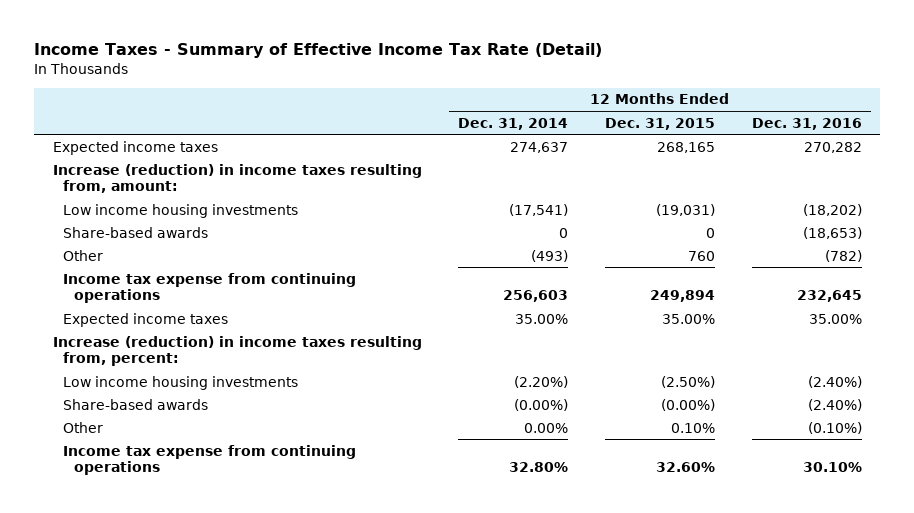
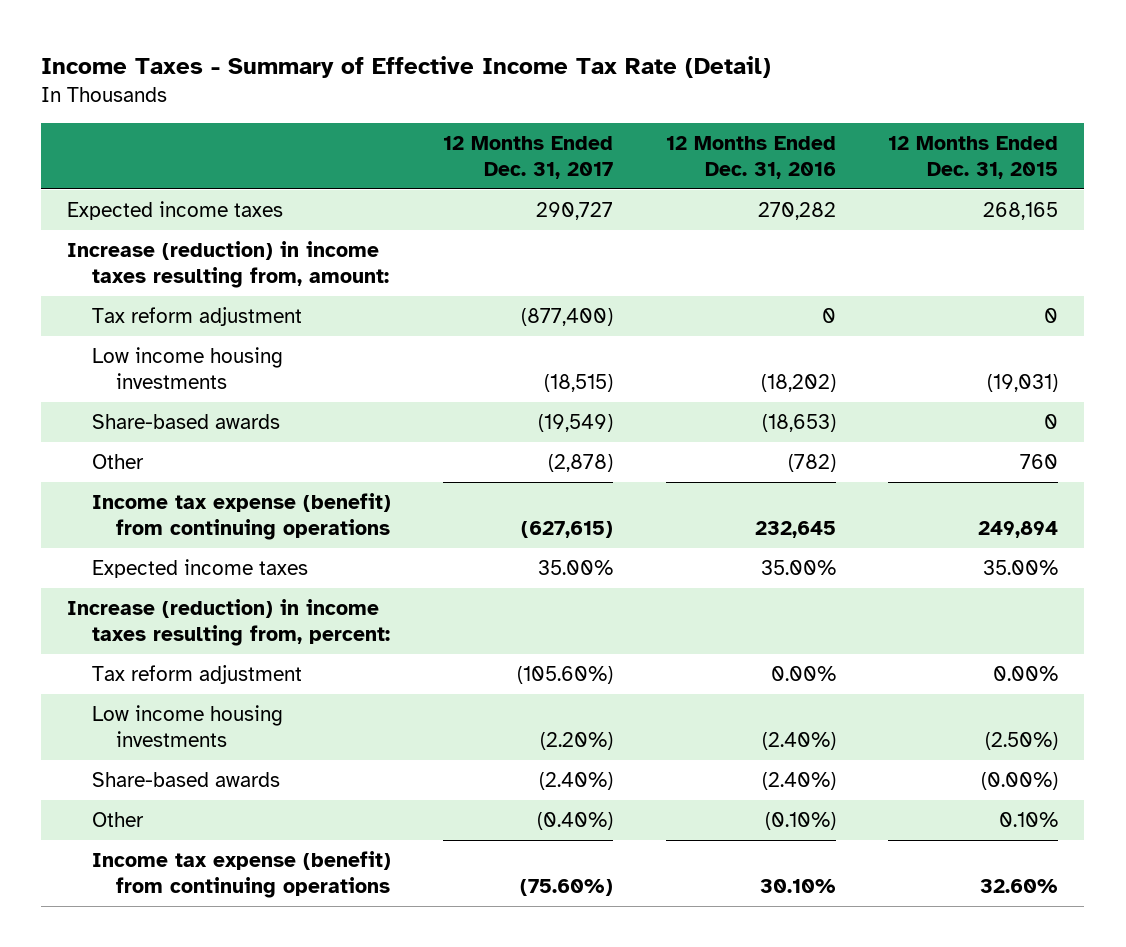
- | 12 Months Ended Dec. 31, 2014 | 12 Months Ended Dec. 31, 2015 | 12 Months Ended Dec. 31, 2016
+ | 12 Months Ended Dec. 31, 2017 | 12 Months Ended Dec. 31, 2016 | 12 Months Ended Dec. 31, 2015
+ Tax reform adjustment | (877,400) | 0 | 0
- Income tax expense from continuing operations | 256,603 | 249,894 | 232,645
+ Income tax expense (benefit) from continuing operations | (627,615) | 232,645 | 249,894
+ Tax reform adjustment | (105.60%) | 0.00% | 0.00%
- Income tax expense from continuing operations | 32.80% | 32.60% | 30.10%
+ Income tax expense (benefit) from continuing operations | (75.60%) | 30.10% | 32.60%

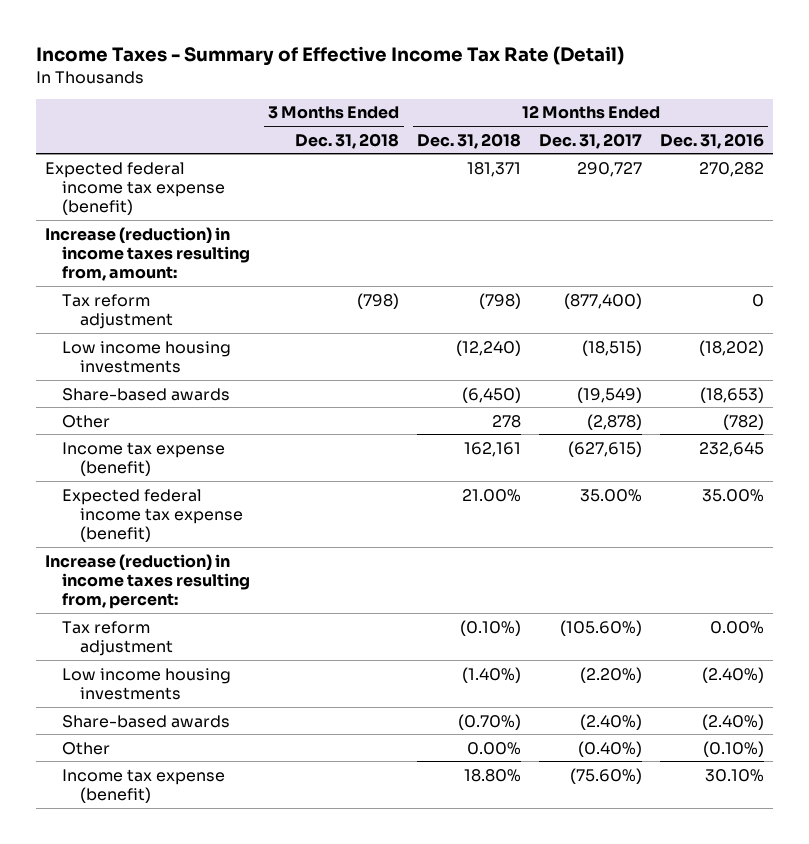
- | 12 Months Ended Dec. 31, 2017 | 12 Months Ended Dec. 31, 2016 | 12 Months Ended Dec. 31, 2015
+ | 3 Months Ended Dec. 31, 2018 | 12 Months Ended Dec. 31, 2018 | 12 Months Ended Dec. 31, 2017 | 12 Months Ended Dec. 31, 2016
- Expected income taxes | 290,727 | 270,282 | 268,165
+ Expected federal income tax expense (benefit) | | 181,371 | 290,727 | 270,282
- Income tax expense (benefit) from continuing operations | (627,615) | 232,645 | 249,894
- Expected income taxes | 35.00% | 35.00% | 35.00%
+ Income tax expense (benefit) | | 162,161 | (627,615) | 232,645
+ Expected federal income tax expense (benefit) | | 21.00% | 35.00% | 35.00%
- Income tax expense (benefit) from continuing operations | (75.60%) | 30.10% | 32.60%
+ Income tax expense (benefit) | | 18.80% | (75.60%) | 30.10%

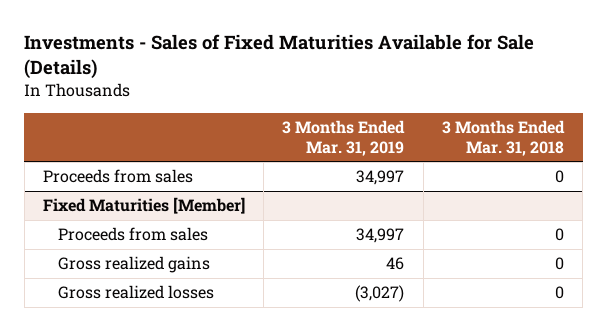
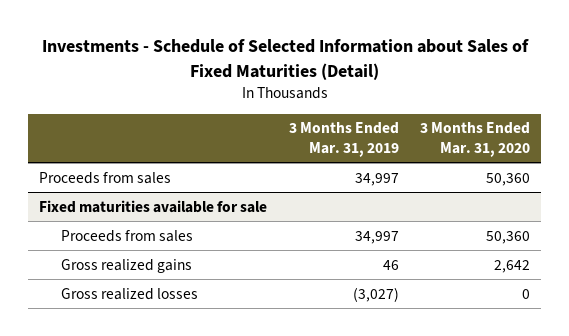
- Investments - Sales of Fixed Maturities Available for Sale (Details)
+ Investments - Schedule of Selected Information about Sales of Fixed Maturities (Detail)
- | 3 Months Ended Mar. 31, 2019 | 3 Months Ended Mar. 31, 2018
+ | 3 Months Ended Mar. 31, 2019 | 3 Months Ended Mar. 31, 2020
- Fixed Maturities [Member]
+ Fixed maturities available for sale

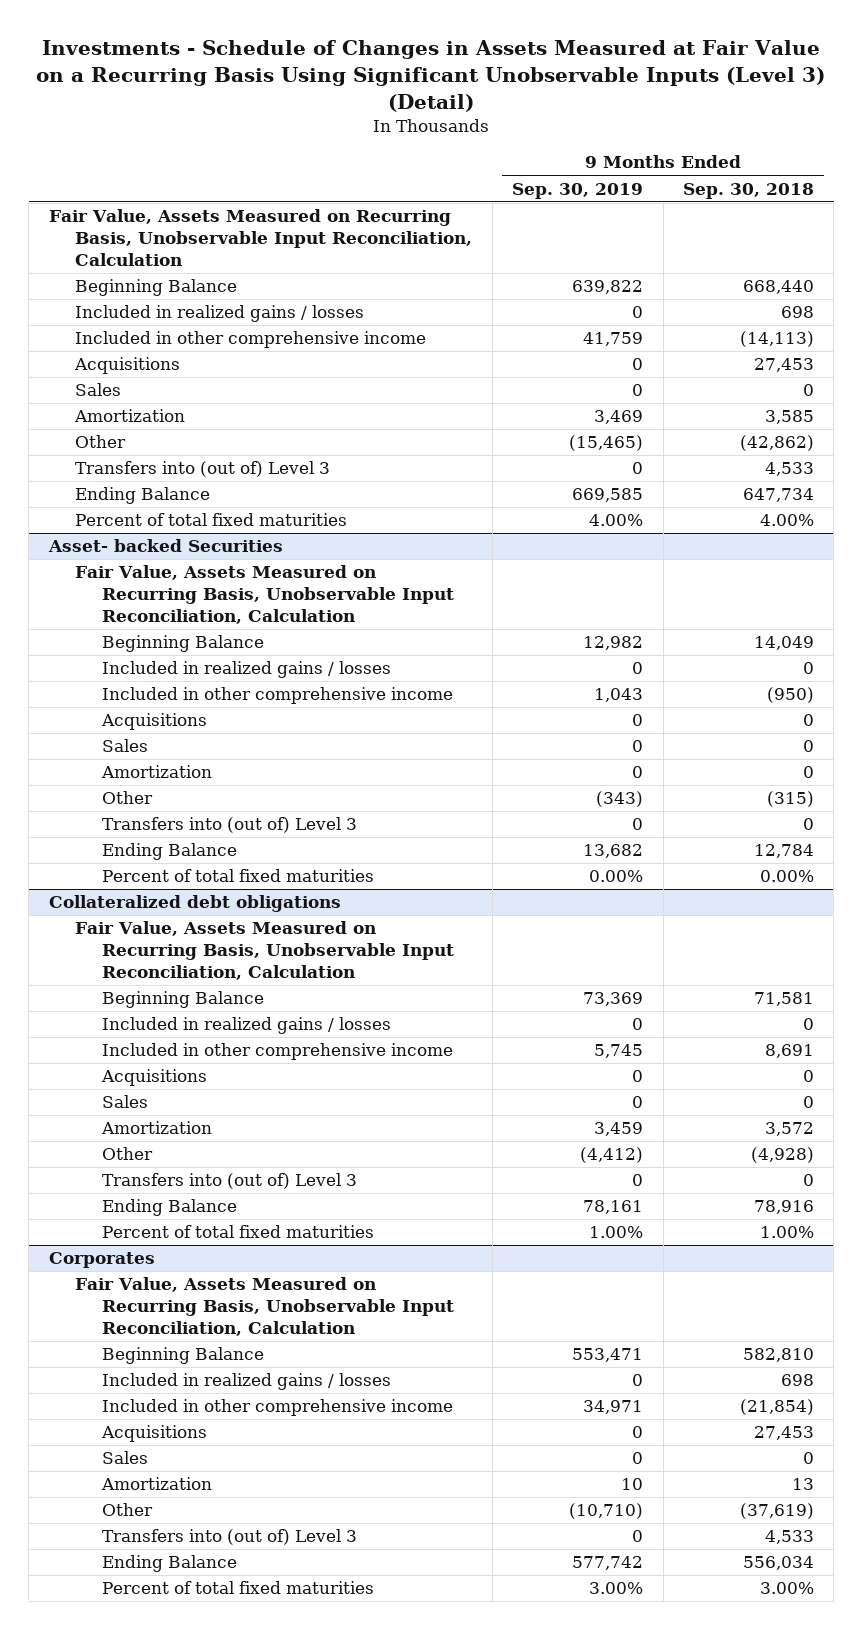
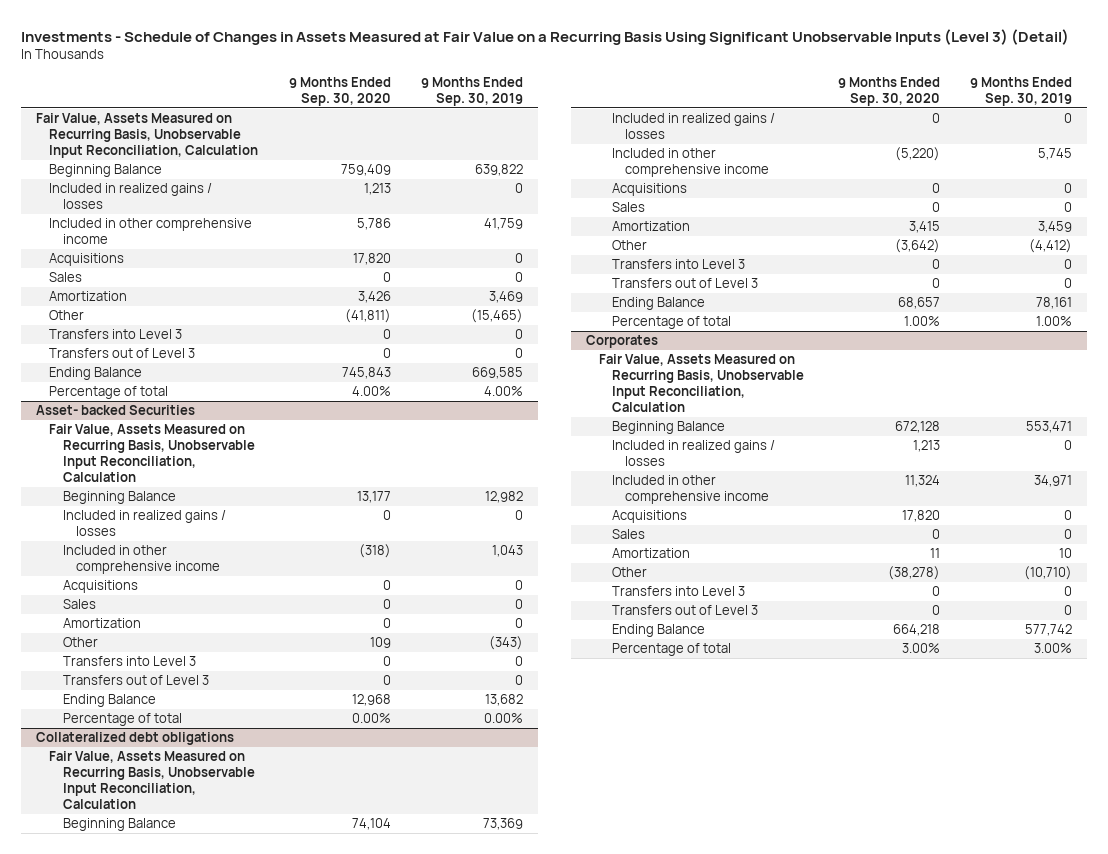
- | 9 Months Ended Sep. 30, 2019 | 9 Months Ended Sep. 30, 2018
+ | 9 Months Ended Sep. 30, 2020 | 9 Months Ended Sep. 30, 2019
- Transfers into (out of) Level 3 | 0 | 4,533
+ Transfers into Level 3 | 0 | 0
+ Transfers out of Level 3 | 0 | 0
- Percent of total fixed maturities | 4.00% | 4.00%
+ Percentage of total | 4.00% | 4.00%
@ Asset- backed Securities
- Transfers into (out of) Level 3 | 0 | 0
+ Transfers into Level 3 | 0 | 0
+ Transfers out of Level 3 | 0 | 0
- Percent of total fixed maturities | 0.00% | 0.00%
+ Percentage of total | 0.00% | 0.00%
@ Collateralized debt obligations
- Transfers into (out of) Level 3 | 0 | 0
+ Transfers into Level 3 | 0 | 0
+ Transfers out of Level 3 | 0 | 0
- Percent of total fixed maturities | 1.00% | 1.00%
+ Percentage of total | 1.00% | 1.00%
@ Corporates
- Transfers into (out of) Level 3 | 0 | 4,533
+ Transfers into Level 3 | 0 | 0
+ Transfers out of Level 3 | 0 | 0
- Percent of total fixed maturities | 3.00% | 3.00%
+ Percentage of total | 3.00% | 3.00%

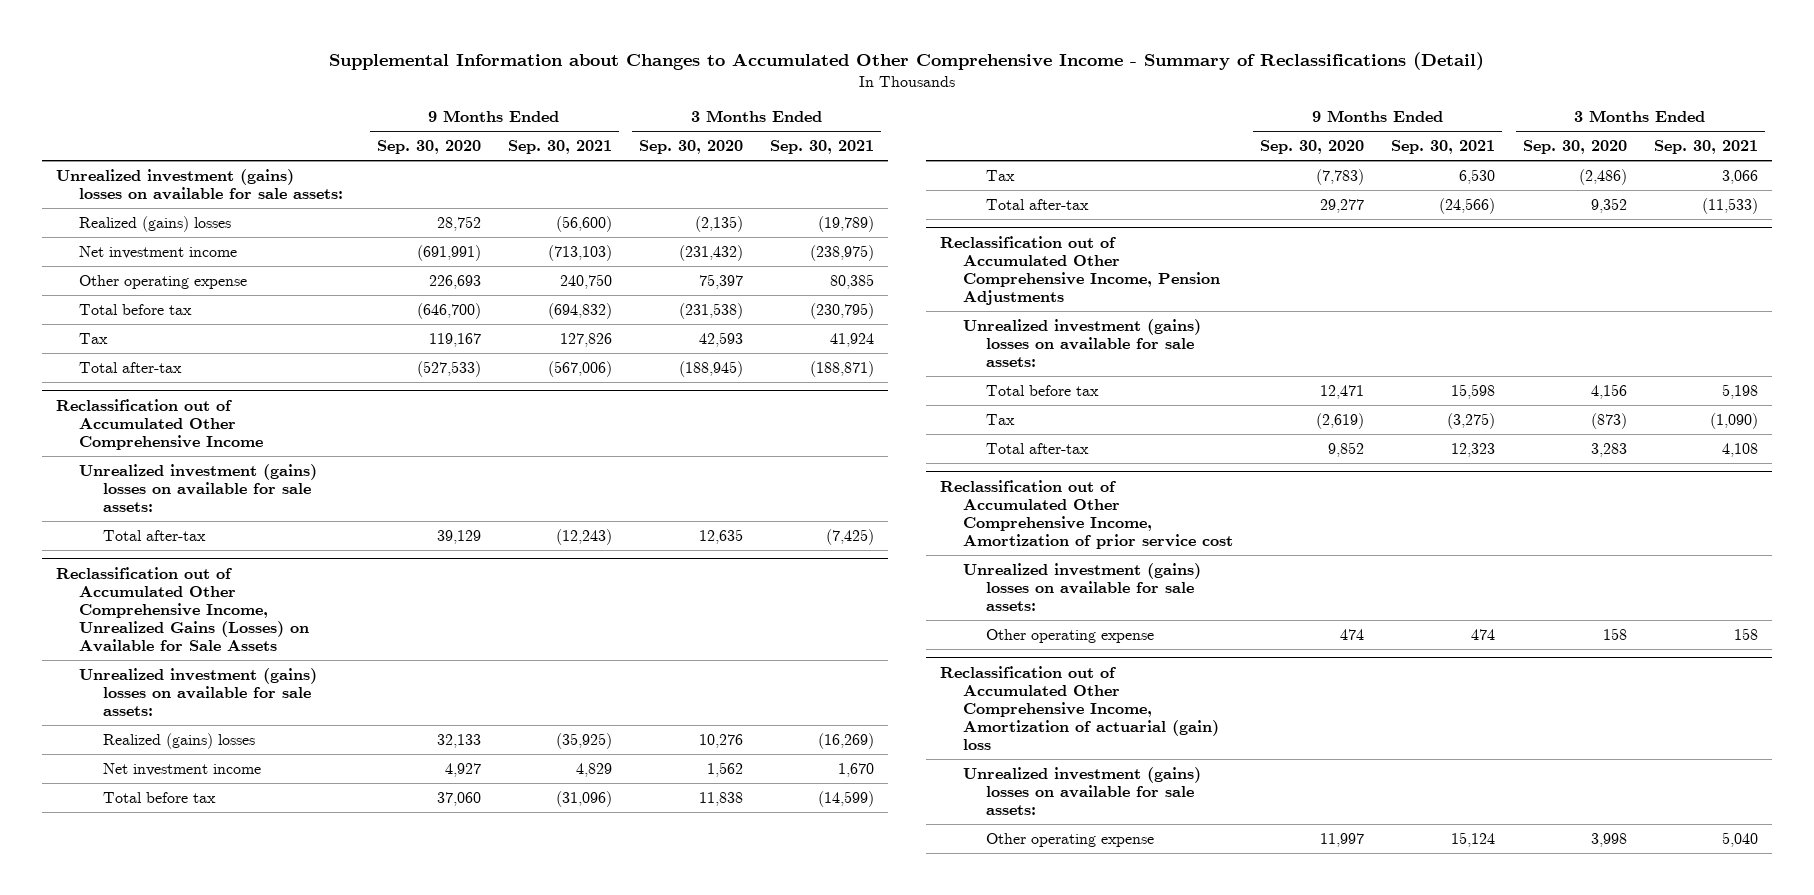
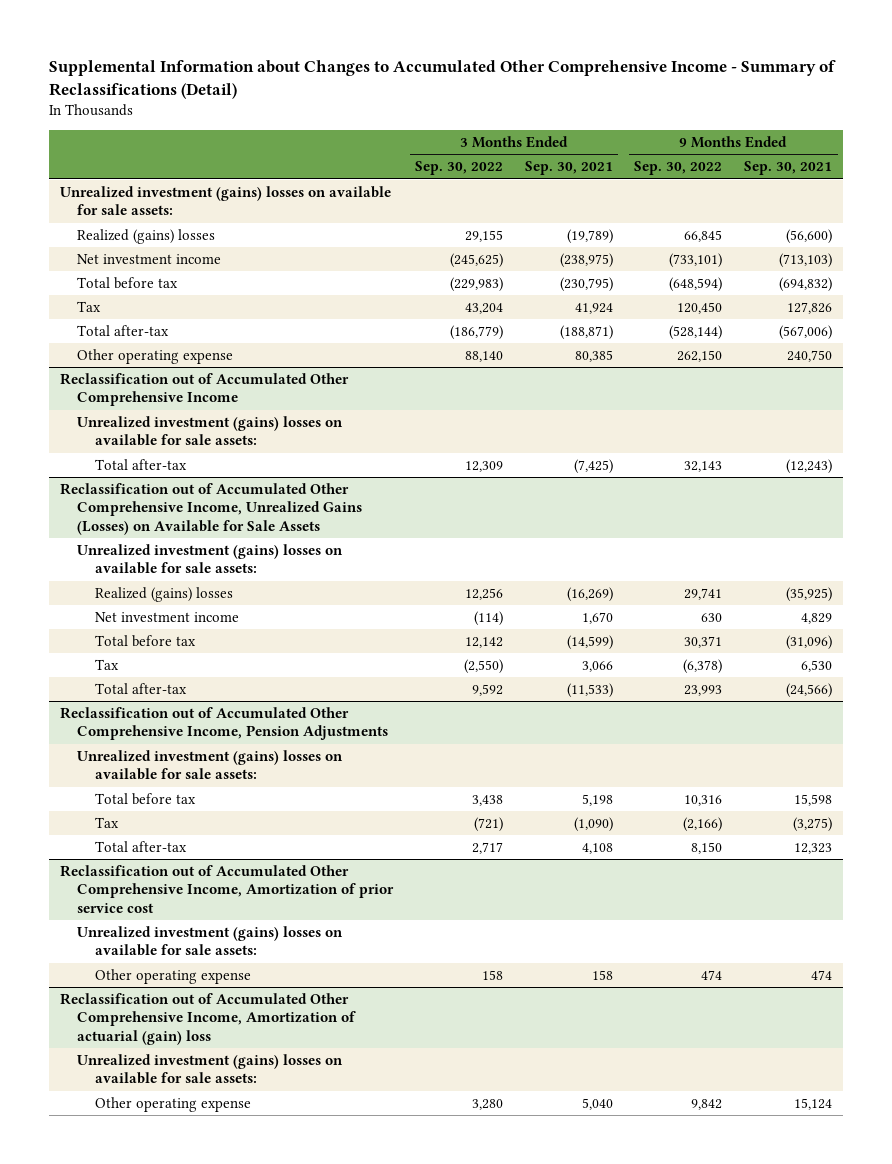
- | 9 Months Ended Sep. 30, 2020 | 9 Months Ended Sep. 30, 2021 | 3 Months Ended Sep. 30, 2020 | 3 Months Ended Sep. 30, 2021
+ | 3 Months Ended Sep. 30, 2022 | 3 Months Ended Sep. 30, 2021 | 9 Months Ended Sep. 30, 2022 | 9 Months Ended Sep. 30, 2021
moved down: Other operating expense | 88,140 | 80,385 | 262,150 | 240,750

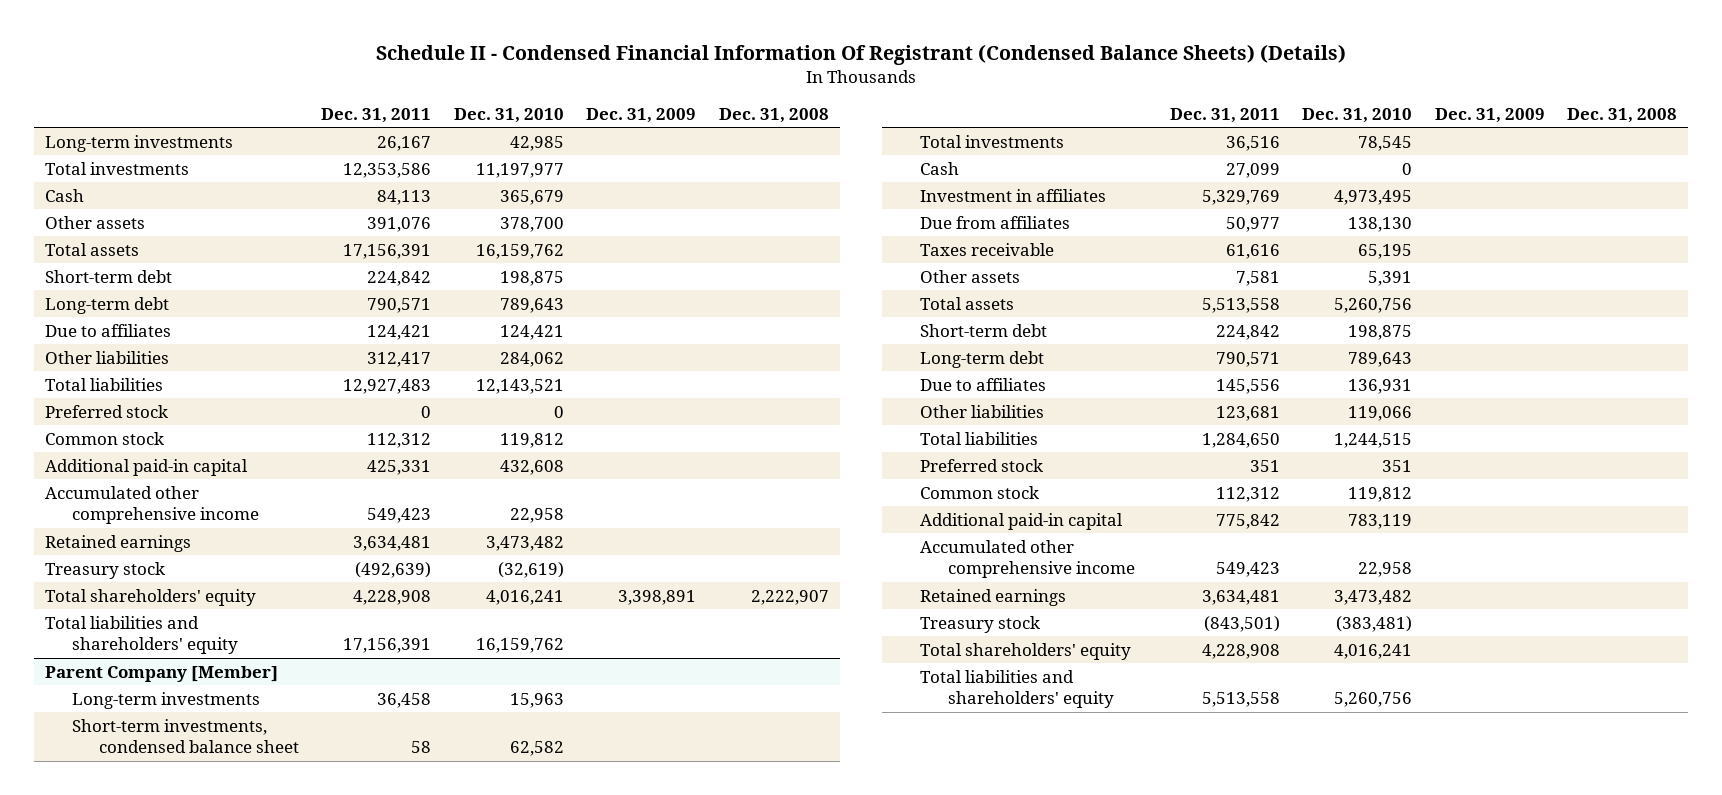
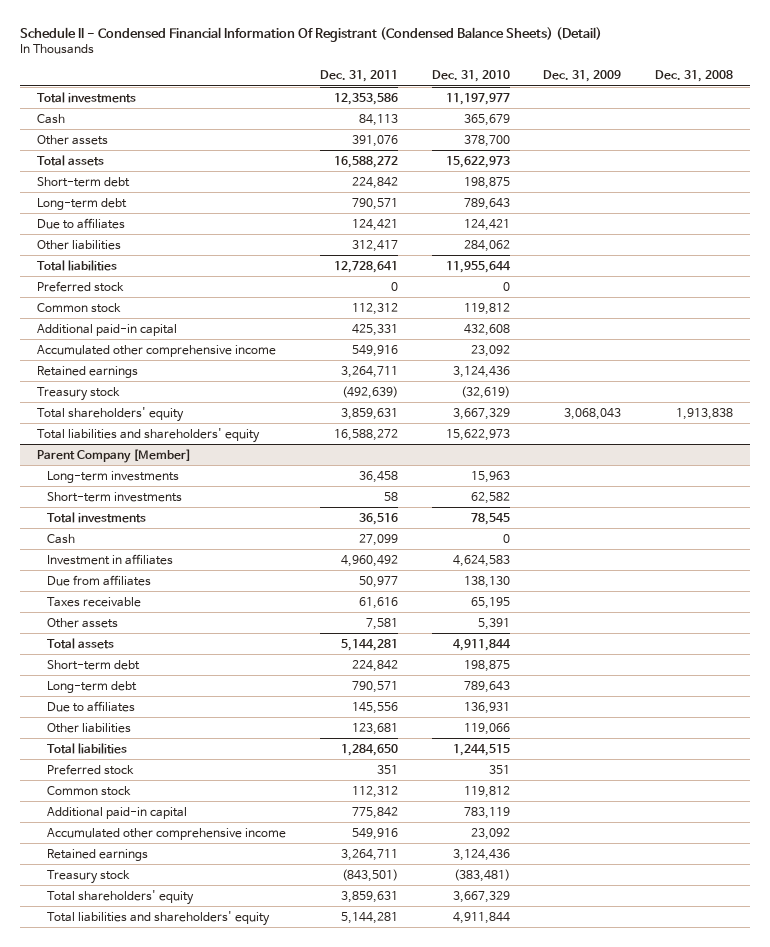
- Schedule II - Condensed Financial Information Of Registrant (Condensed Balance Sheets) (Details)
+ Schedule II - Condensed Financial Information Of Registrant (Condensed Balance Sheets) (Detail)
- Long-term investments | 26,167 | 42,985 | |
- Total assets | 17,156,391 | 16,159,762 | |
+ Total assets | 16,588,272 | 15,622,973 | |
- Total liabilities | 12,927,483 | 12,143,521 | |
+ Total liabilities | 12,728,641 | 11,955,644 | |
- Accumulated other comprehensive income | 549,423 | 22,958 | |
- Retained earnings | 3,634,481 | 3,473,482 | |
+ Accumulated other comprehensive income | 549,916 | 23,092 | |
+ Retained earnings | 3,264,711 | 3,124,436 | |
- Total shareholders' equity | 4,228,908 | 4,016,241 | 3,398,891 | 2,222,907
- Total liabilities and shareholders' equity | 17,156,391 | 16,159,762 | |
+ Total shareholders' equity | 3,859,631 | 3,667,329 | 3,068,043 | 1,913,838
+ Total liabilities and shareholders' equity | 16,588,272 | 15,622,973 | |
@ Parent Company [Member]
- Short-term investments, condensed balance sheet | 58 | 62,582 | |
+ Short-term investments | 58 | 62,582 | |
- Investment in affiliates | 5,329,769 | 4,973,495 | |
+ Investment in affiliates | 4,960,492 | 4,624,583 | |
- Total assets | 5,513,558 | 5,260,756 | |
+ Total assets | 5,144,281 | 4,911,844 | |
- Accumulated other comprehensive income | 549,423 | 22,958 | |
- Retained earnings | 3,634,481 | 3,473,482 | |
+ Accumulated other comprehensive income | 549,916 | 23,092 | |
+ Retained earnings | 3,264,711 | 3,124,436 | |
- Total shareholders' equity | 4,228,908 | 4,016,241 | |
- Total liabilities and shareholders' equity | 5,513,558 | 5,260,756 | |
+ Total shareholders' equity | 3,859,631 | 3,667,329 | |
+ Total liabilities and shareholders' equity | 5,144,281 | 4,911,844 | |

